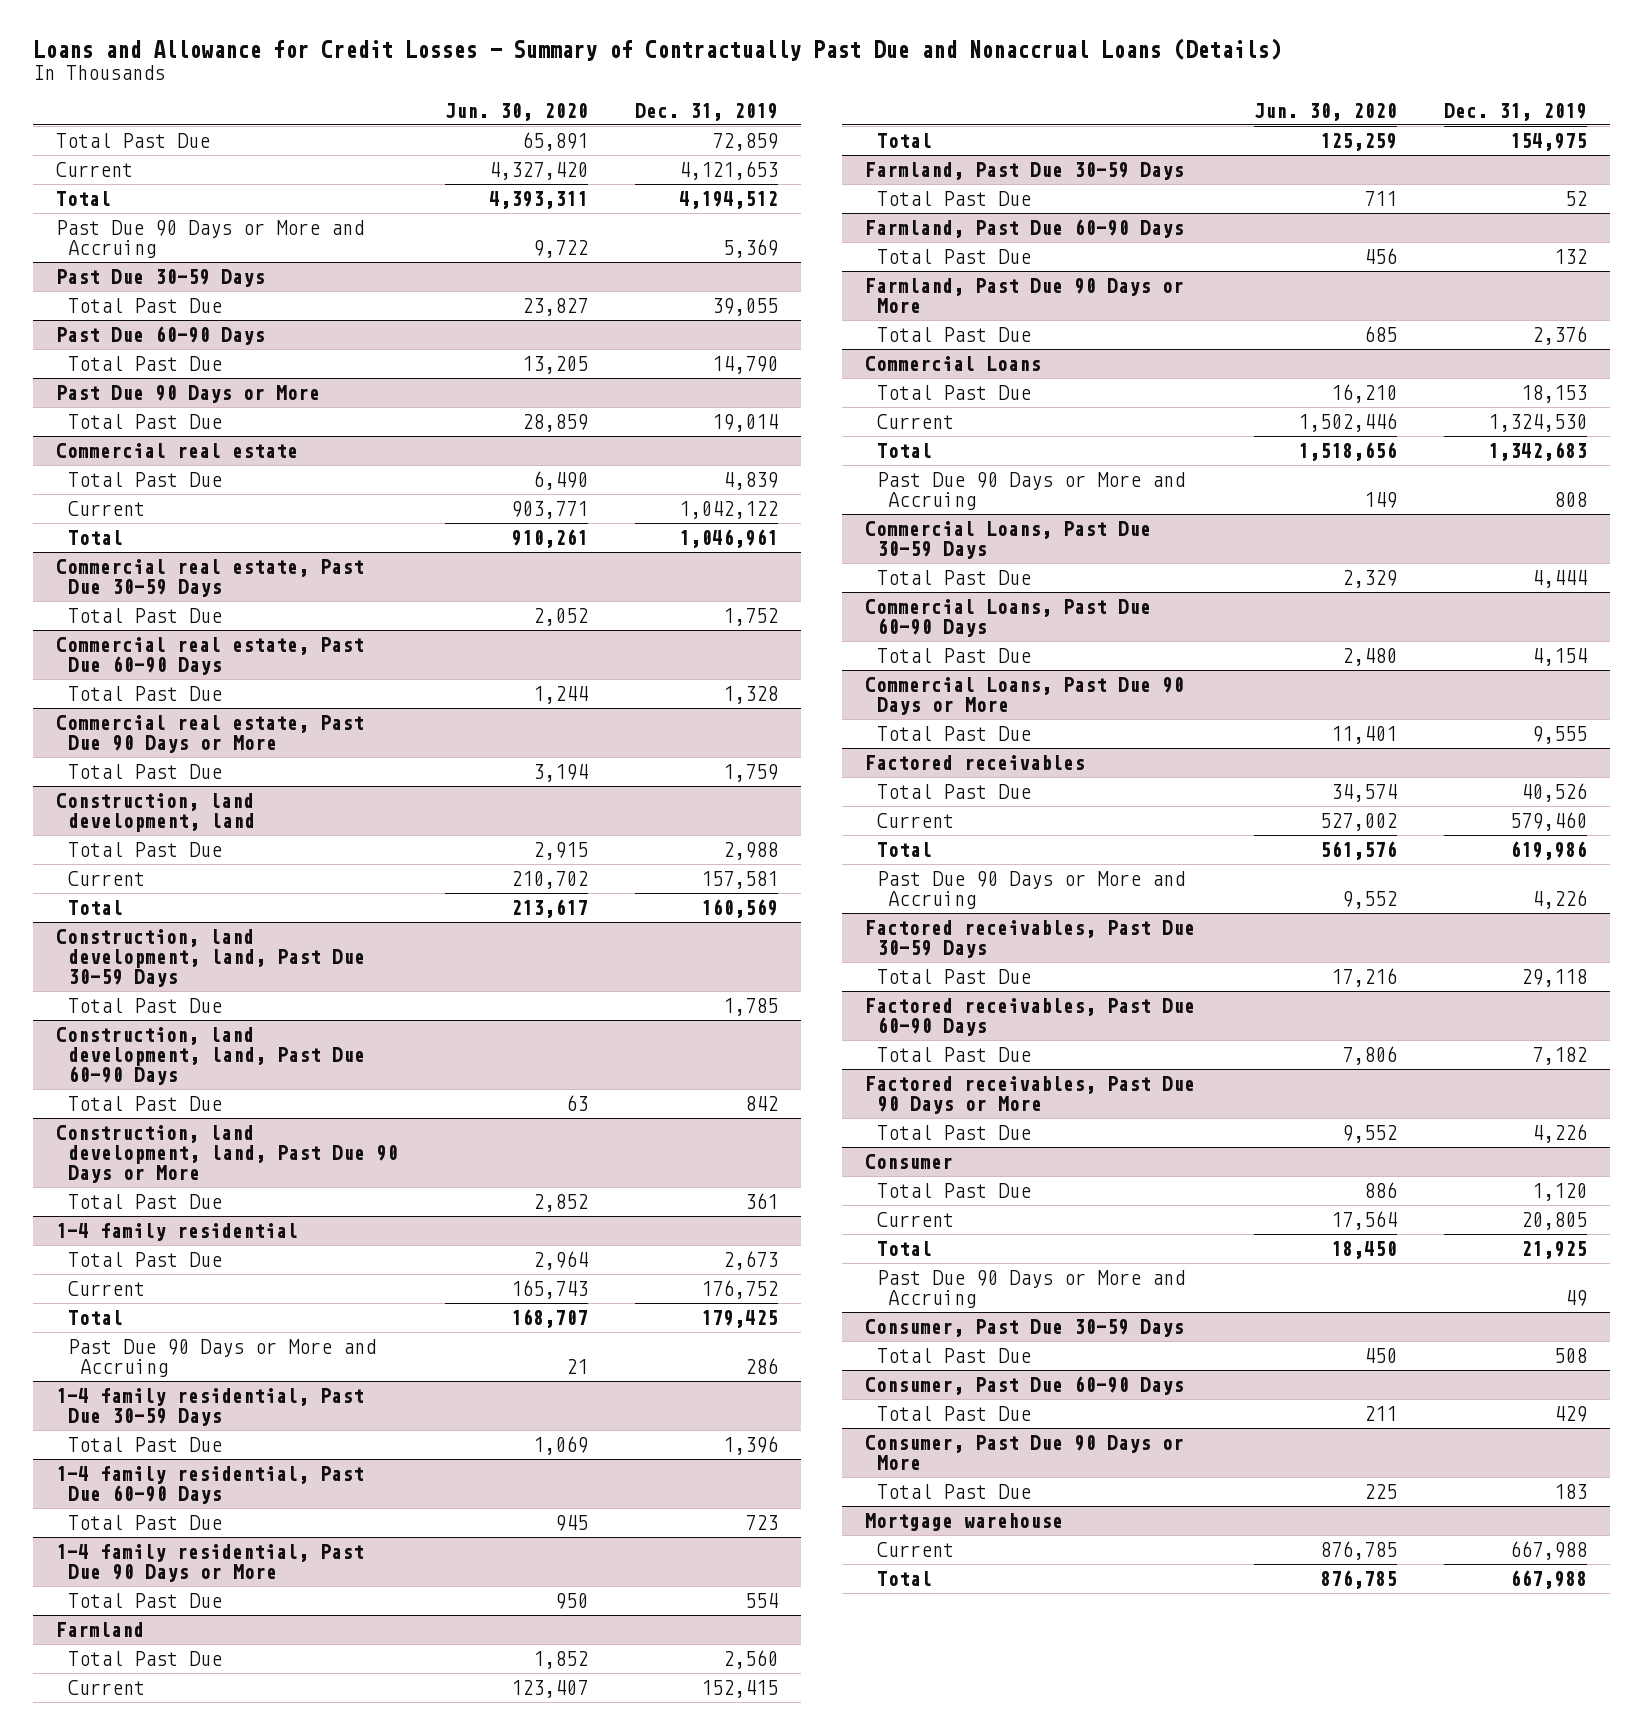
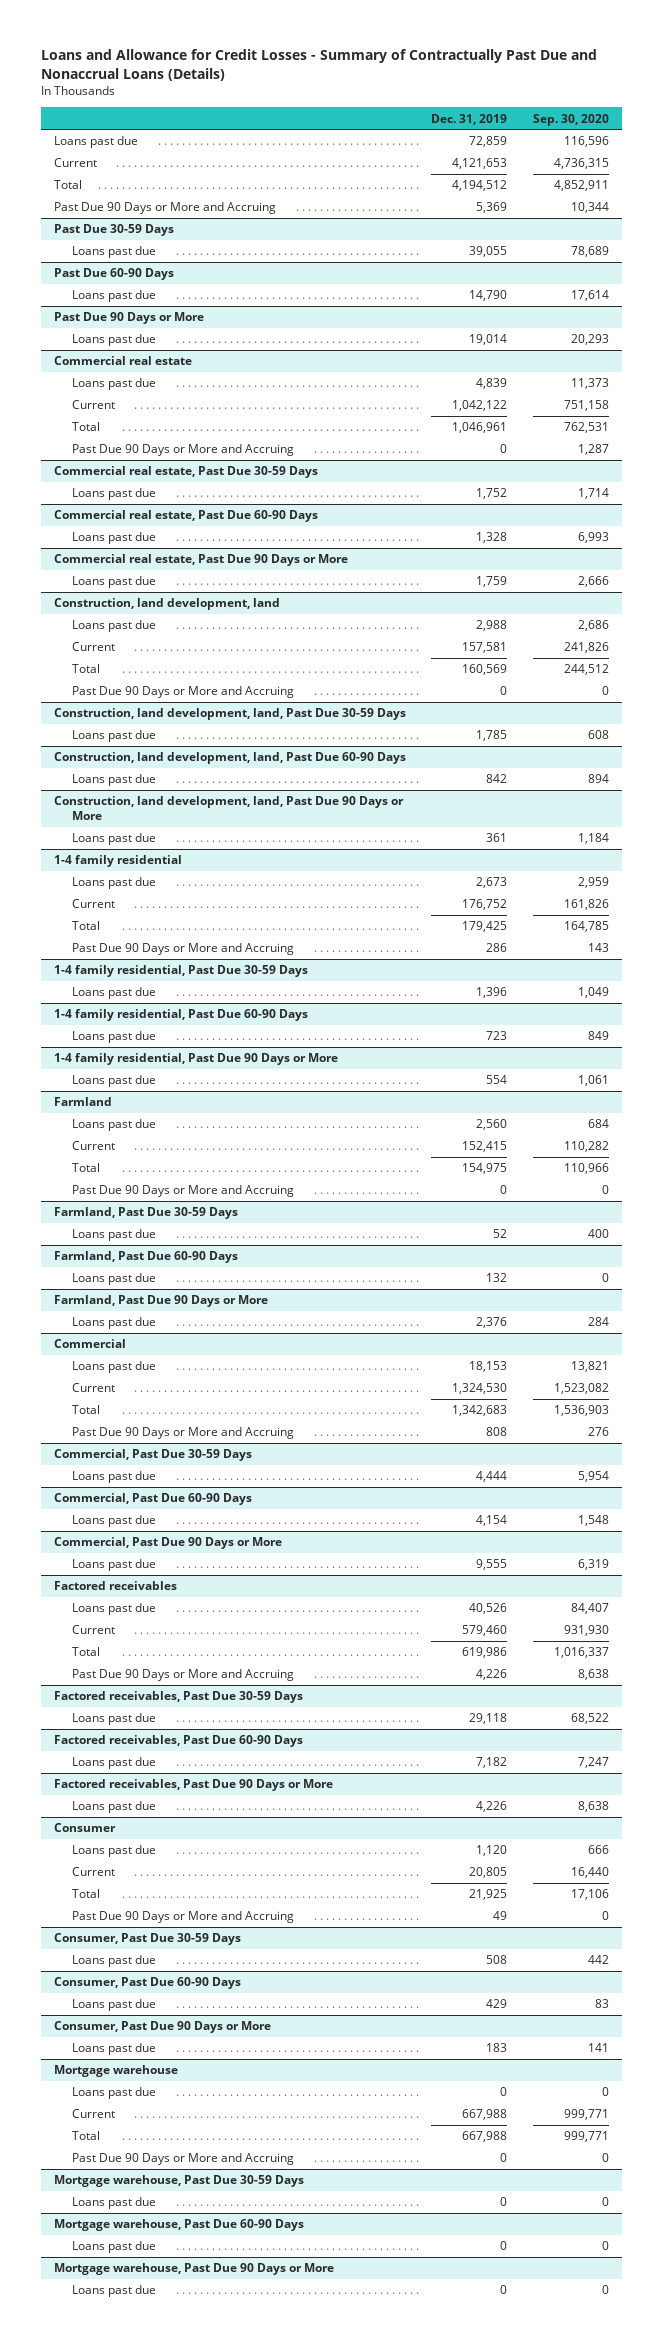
- | Jun. 30, 2020 | Dec. 31, 2019
+ | Dec. 31, 2019 | Sep. 30, 2020
- Total Past Due | 65,891 | 72,859
+ Loans past due | 72,859 | 116,596
@ Past Due 30-59 Days
- Total Past Due | 23,827 | 39,055
+ Loans past due | 39,055 | 78,689
@ Past Due 60-90 Days
- Total Past Due | 13,205 | 14,790
+ Loans past due | 14,790 | 17,614
@ Past Due 90 Days or More
- Total Past Due | 28,859 | 19,014
+ Loans past due | 19,014 | 20,293
@ Commercial real estate
- Total Past Due | 6,490 | 4,839
+ Loans past due | 4,839 | 11,373
+ Past Due 90 Days or More and Accruing | 0 | 1,287
@ Commercial real estate, Past Due 30-59 Days
- Total Past Due | 2,052 | 1,752
+ Loans past due | 1,752 | 1,714
@ Commercial real estate, Past Due 60-90 Days
- Total Past Due | 1,244 | 1,328
+ Loans past due | 1,328 | 6,993
@ Commercial real estate, Past Due 90 Days or More
- Total Past Due | 3,194 | 1,759
+ Loans past due | 1,759 | 2,666
@ Construction, land development, land
- Total Past Due | 2,915 | 2,988
+ Loans past due | 2,988 | 2,686
+ Past Due 90 Days or More and Accruing | 0 | 0
@ Construction, land development, land, Past Due 30-59 Days
- Total Past Due | | 1,785
+ Loans past due | 1,785 | 608
@ Construction, land development, land, Past Due 60-90 Days
- Total Past Due | 63 | 842
+ Loans past due | 842 | 894
@ Construction, land development, land, Past Due 90 Days or More
- Total Past Due | 2,852 | 361
+ Loans past due | 361 | 1,184
@ 1-4 family residential
- Total Past Due | 2,964 | 2,673
+ Loans past due | 2,673 | 2,959
@ 1-4 family residential, Past Due 30-59 Days
- Total Past Due | 1,069 | 1,396
+ Loans past due | 1,396 | 1,049
@ 1-4 family residential, Past Due 60-90 Days
- Total Past Due | 945 | 723
+ Loans past due | 723 | 849
@ 1-4 family residential, Past Due 90 Days or More
- Total Past Due | 950 | 554
+ Loans past due | 554 | 1,061
@ Farmland
- Total Past Due | 1,852 | 2,560
+ Loans past due | 2,560 | 684
+ Past Due 90 Days or More and Accruing | 0 | 0
@ Farmland, Past Due 30-59 Days
- Total Past Due | 711 | 52
+ Loans past due | 52 | 400
@ Farmland, Past Due 60-90 Days
- Total Past Due | 456 | 132
+ Loans past due | 132 | 0
@ Farmland, Past Due 90 Days or More
- Total Past Due | 685 | 2,376
- Commercial Loans
- Total Past Due | 16,210 | 18,153
@ Farmland, Past Due 90 Days or More
+ Loans past due | 2,376 | 284
+ Commercial
+ Loans past due | 18,153 | 13,821
- Commercial Loans, Past Due 30-59 Days
- Total Past Due | 2,329 | 4,444
- Commercial Loans, Past Due 60-90 Days
- Total Past Due | 2,480 | 4,154
- Commercial Loans, Past Due 90 Days or More
- Total Past Due | 11,401 | 9,555
+ Commercial, Past Due 30-59 Days
+ Loans past due | 4,444 | 5,954
+ Commercial, Past Due 60-90 Days
+ Loans past due | 4,154 | 1,548
+ Commercial, Past Due 90 Days or More
+ Loans past due | 9,555 | 6,319
@ Factored receivables
- Total Past Due | 34,574 | 40,526
+ Loans past due | 40,526 | 84,407
@ Factored receivables, Past Due 30-59 Days
- Total Past Due | 17,216 | 29,118
+ Loans past due | 29,118 | 68,522
@ Factored receivables, Past Due 60-90 Days
- Total Past Due | 7,806 | 7,182
+ Loans past due | 7,182 | 7,247
@ Factored receivables, Past Due 90 Days or More
- Total Past Due | 9,552 | 4,226
+ Loans past due | 4,226 | 8,638
@ Consumer
- Total Past Due | 886 | 1,120
+ Loans past due | 1,120 | 666
@ Consumer, Past Due 30-59 Days
- Total Past Due | 450 | 508
+ Loans past due | 508 | 442
@ Consumer, Past Due 60-90 Days
- Total Past Due | 211 | 429
+ Loans past due | 429 | 83
@ Consumer, Past Due 90 Days or More
- Total Past Due | 225 | 183
+ Loans past due | 183 | 141
@ Mortgage warehouse
+ Loans past due | 0 | 0
+ Past Due 90 Days or More and Accruing | 0 | 0
+ Mortgage warehouse, Past Due 30-59 Days
+ Loans past due | 0 | 0
+ Mortgage warehouse, Past Due 60-90 Days
+ Loans past due | 0 | 0
+ Mortgage warehouse, Past Due 90 Days or More
+ Loans past due | 0 | 0

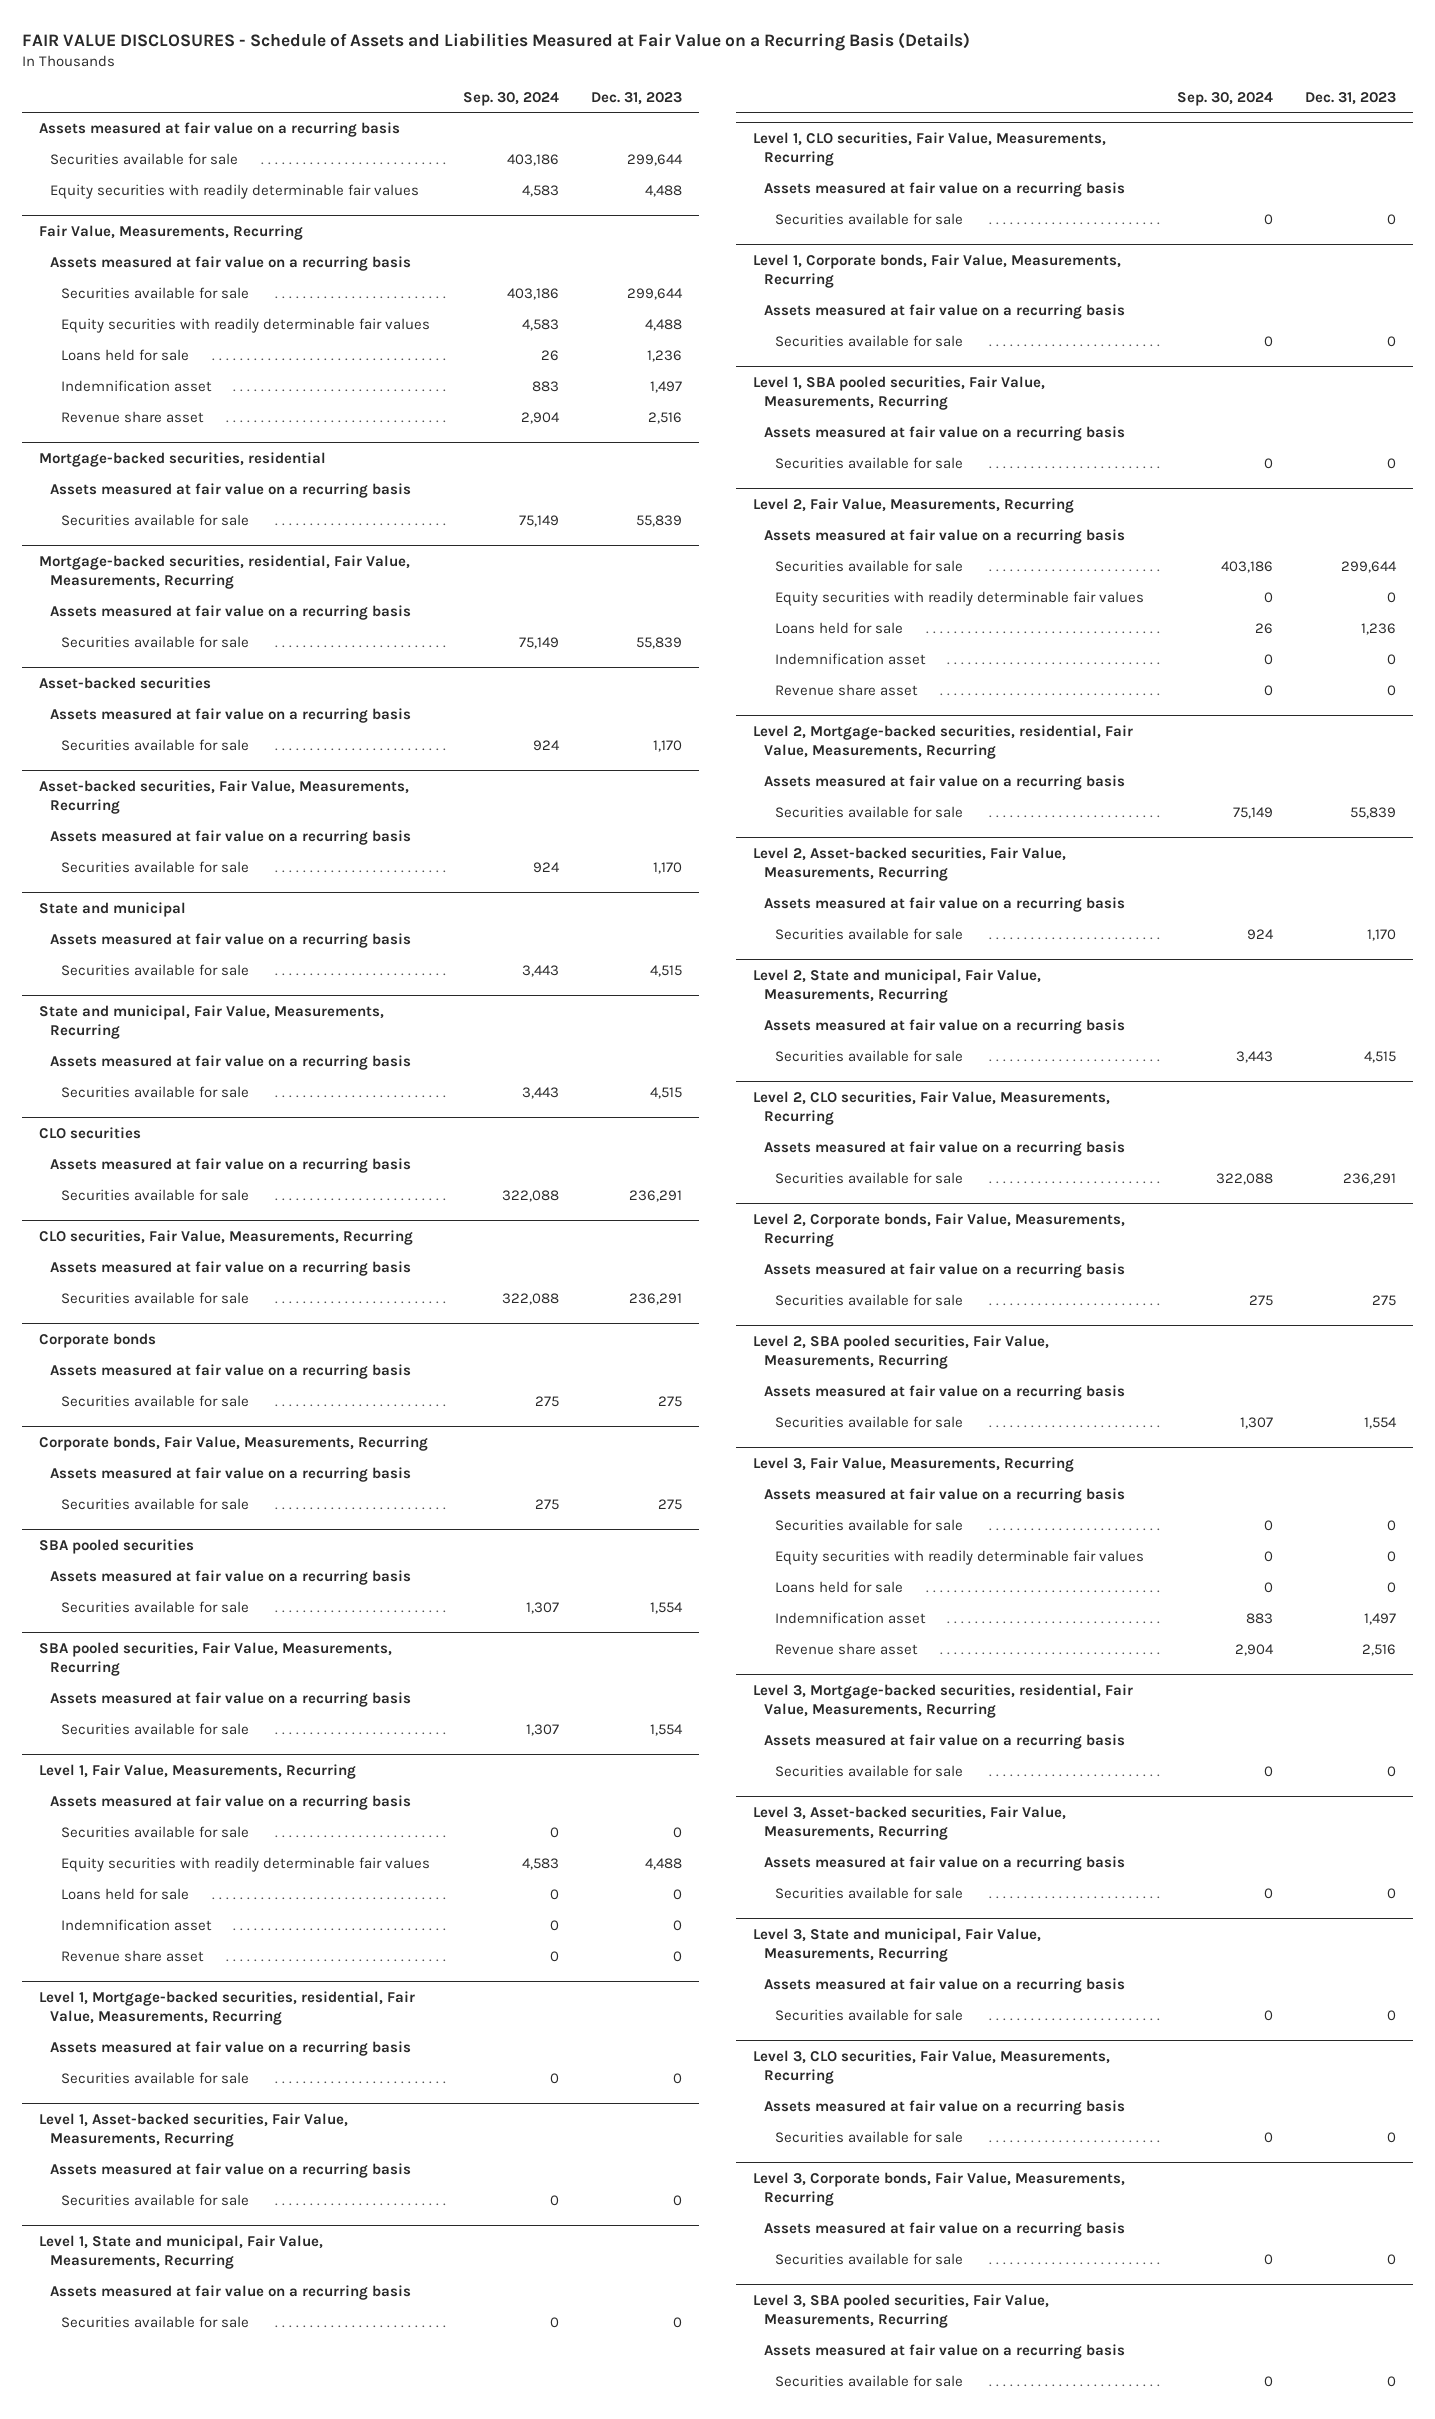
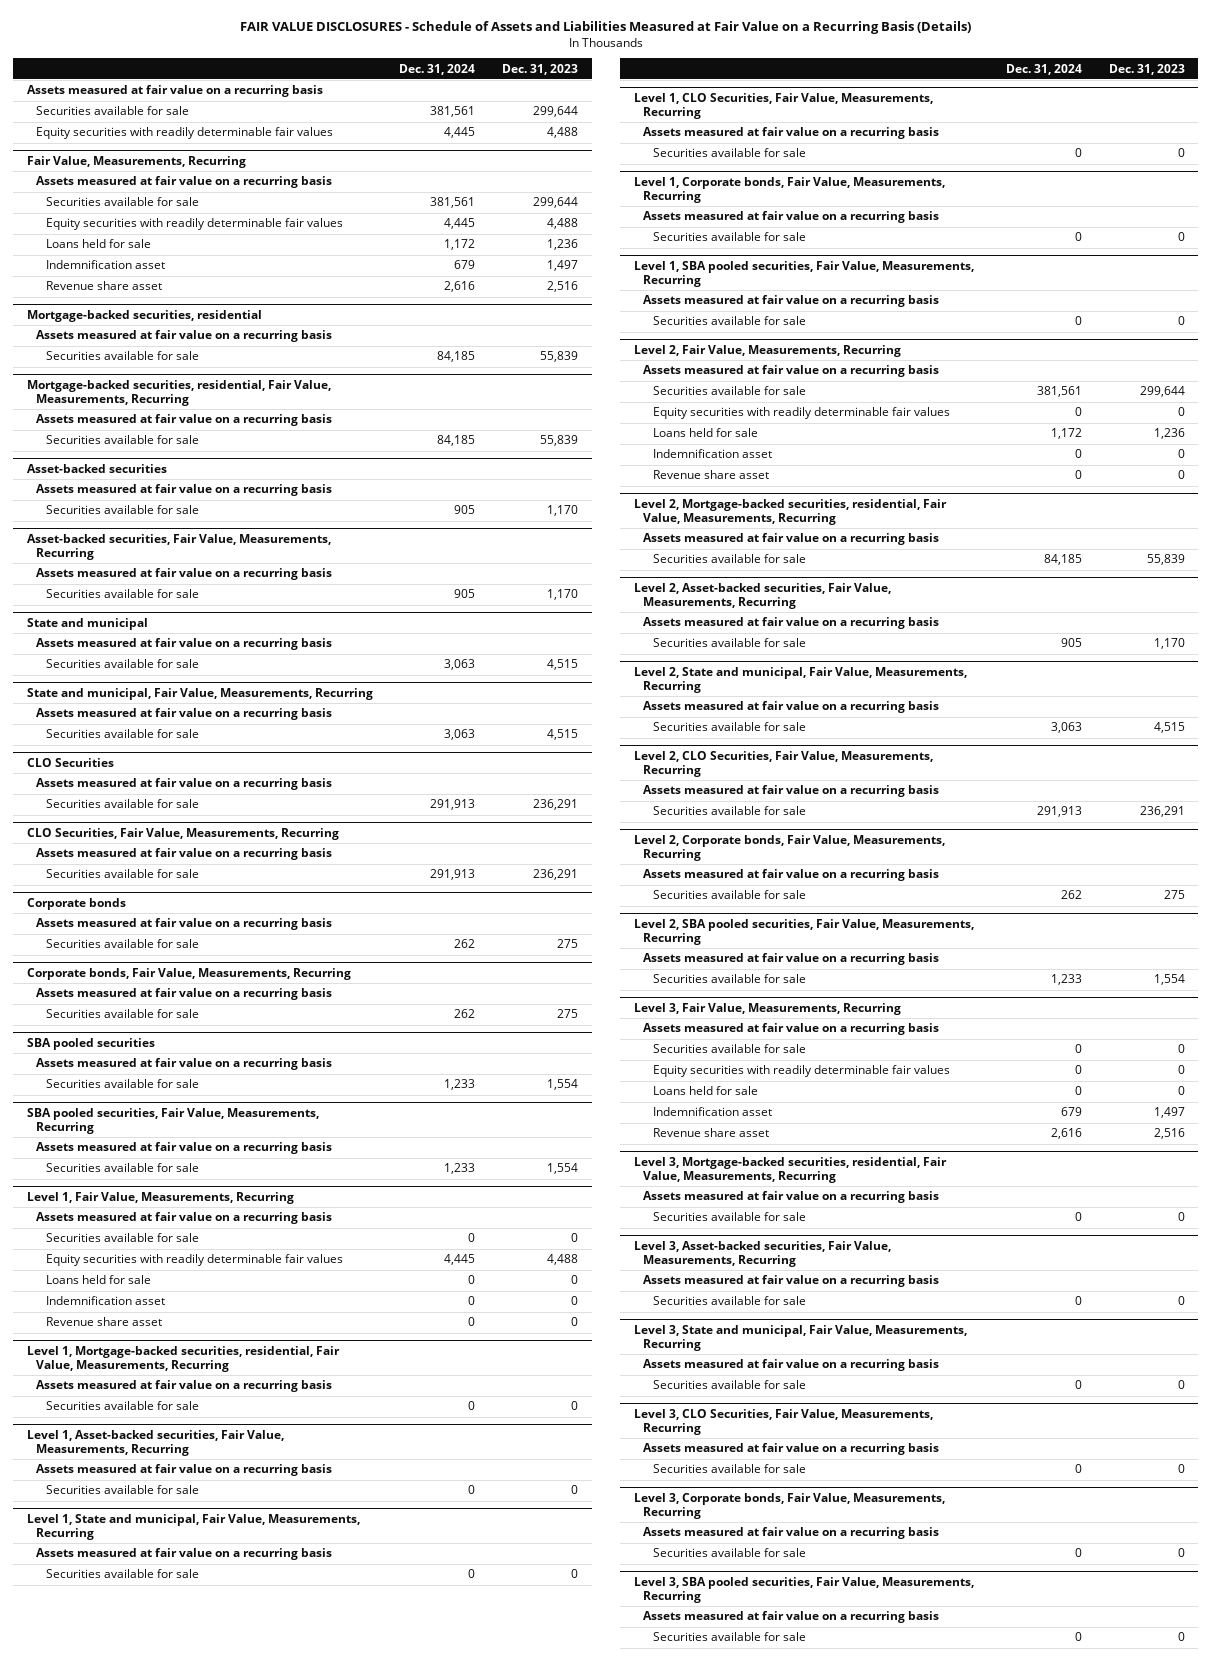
- | Sep. 30, 2024 | Dec. 31, 2023
+ | Dec. 31, 2024 | Dec. 31, 2023
- CLO securities
+ CLO Securities
- CLO securities, Fair Value, Measurements, Recurring
+ CLO Securities, Fair Value, Measurements, Recurring
- Level 1, CLO securities, Fair Value, Measurements, Recurring
+ Level 1, CLO Securities, Fair Value, Measurements, Recurring
- Level 2, CLO securities, Fair Value, Measurements, Recurring
+ Level 2, CLO Securities, Fair Value, Measurements, Recurring
- Level 3, CLO securities, Fair Value, Measurements, Recurring
+ Level 3, CLO Securities, Fair Value, Measurements, Recurring

